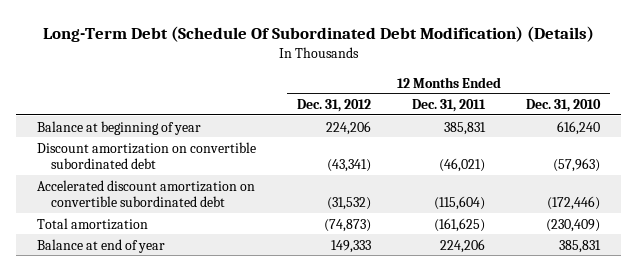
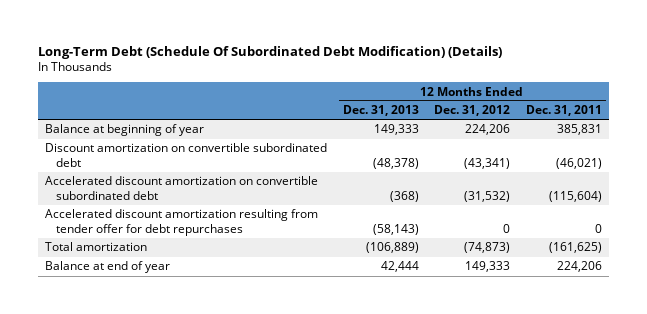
- | 12 Months Ended Dec. 31, 2012 | 12 Months Ended Dec. 31, 2011 | 12 Months Ended Dec. 31, 2010
+ | 12 Months Ended Dec. 31, 2013 | 12 Months Ended Dec. 31, 2012 | 12 Months Ended Dec. 31, 2011
+ Accelerated discount amortization resulting from tender offer for debt repurchases | (58,143) | 0 | 0

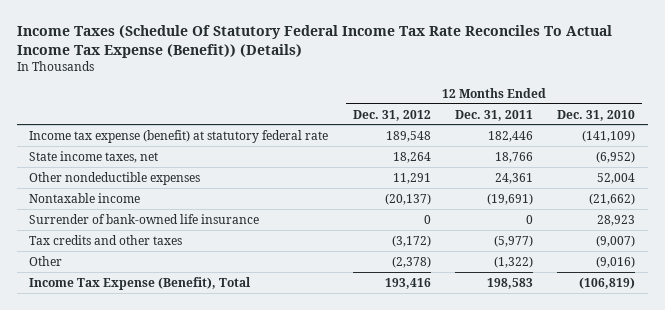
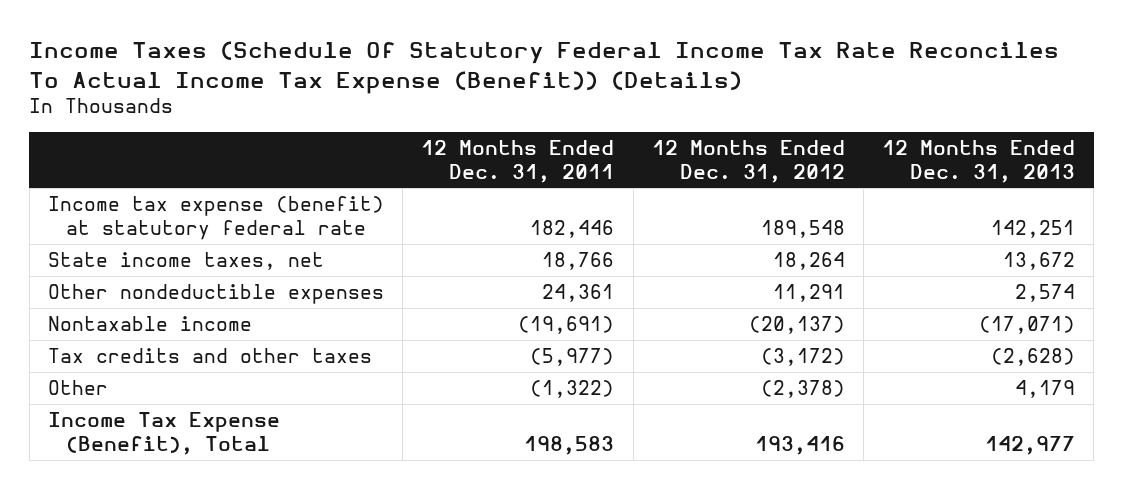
- | 12 Months Ended Dec. 31, 2012 | 12 Months Ended Dec. 31, 2011 | 12 Months Ended Dec. 31, 2010
+ | 12 Months Ended Dec. 31, 2011 | 12 Months Ended Dec. 31, 2012 | 12 Months Ended Dec. 31, 2013
- Surrender of bank-owned life insurance | 0 | 0 | 28,923

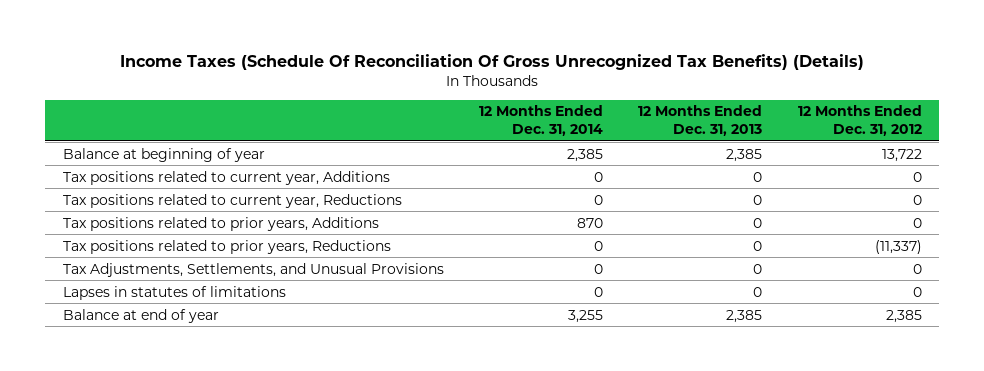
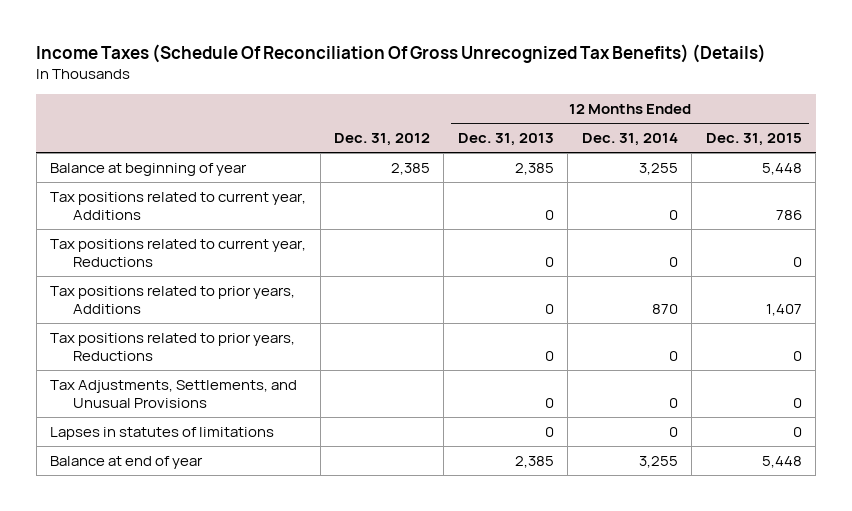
- | 12 Months Ended Dec. 31, 2014 | 12 Months Ended Dec. 31, 2013 | 12 Months Ended Dec. 31, 2012
+ | Dec. 31, 2012 | 12 Months Ended Dec. 31, 2013 | 12 Months Ended Dec. 31, 2014 | 12 Months Ended Dec. 31, 2015
- Balance at beginning of year | 2,385 | 2,385 | 13,722
+ Balance at beginning of year | 2,385 | 2,385 | 3,255 | 5,448

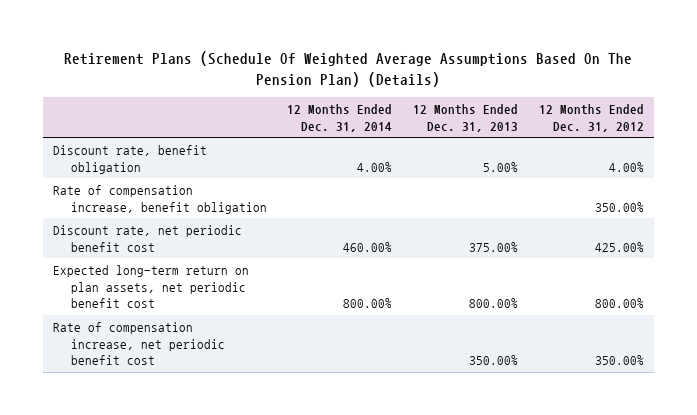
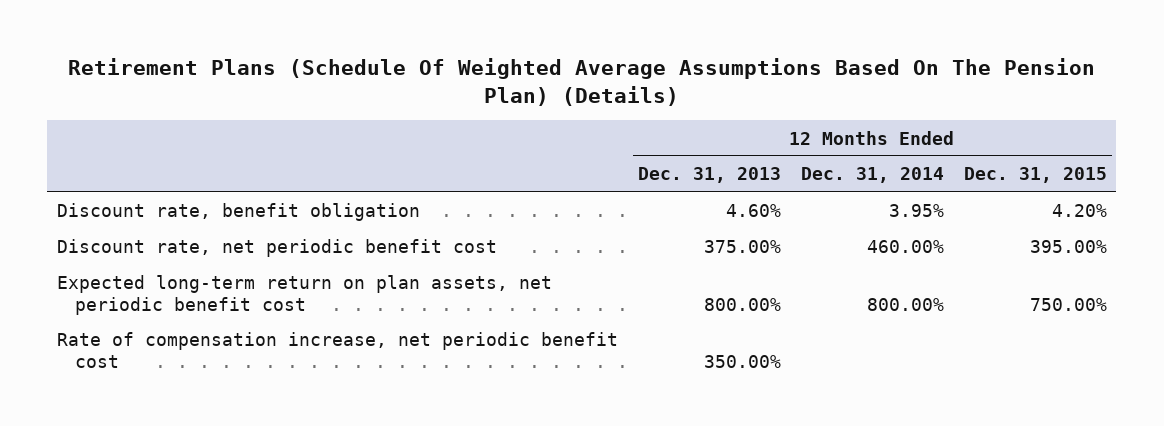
- | 12 Months Ended Dec. 31, 2014 | 12 Months Ended Dec. 31, 2013 | 12 Months Ended Dec. 31, 2012
+ | 12 Months Ended Dec. 31, 2013 | 12 Months Ended Dec. 31, 2014 | 12 Months Ended Dec. 31, 2015
- Discount rate, benefit obligation | 4.00% | 5.00% | 4.00%
- Rate of compensation increase, benefit obligation | | | 350.00%
+ Discount rate, benefit obligation | 4.60% | 3.95% | 4.20%

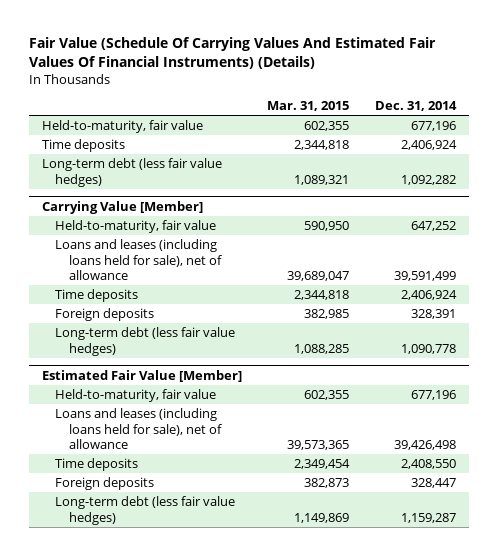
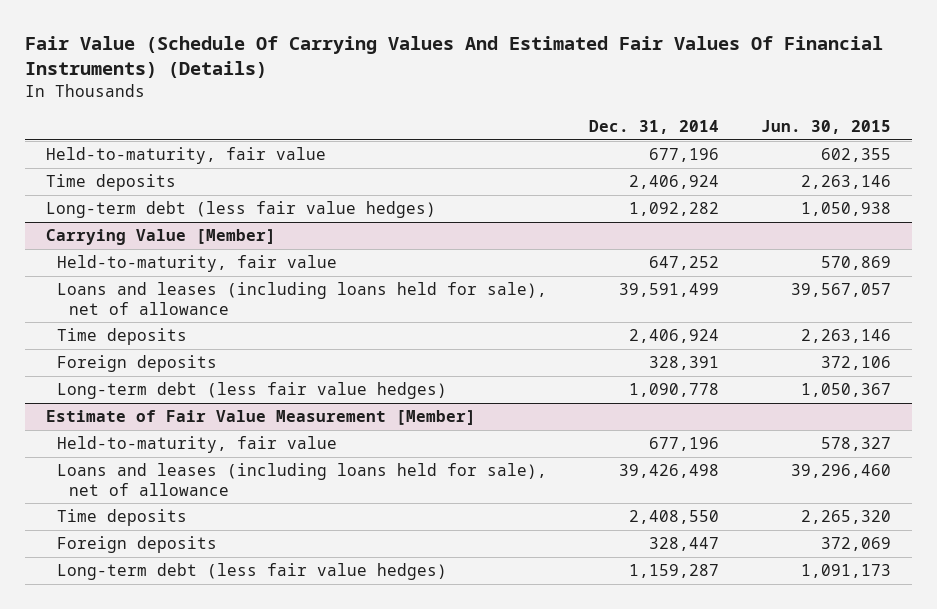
- | Mar. 31, 2015 | Dec. 31, 2014
+ | Dec. 31, 2014 | Jun. 30, 2015
- Estimated Fair Value [Member]
+ Estimate of Fair Value Measurement [Member]

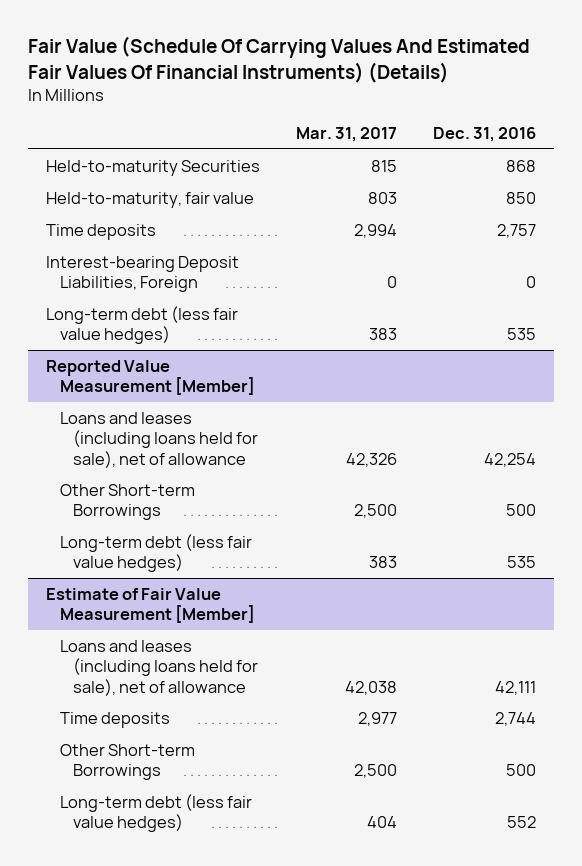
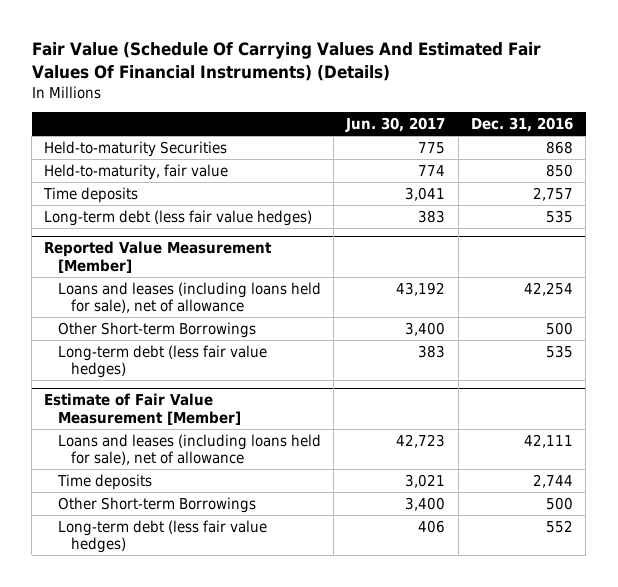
- | Mar. 31, 2017 | Dec. 31, 2016
+ | Jun. 30, 2017 | Dec. 31, 2016
- Interest-bearing Deposit Liabilities, Foreign | 0 | 0

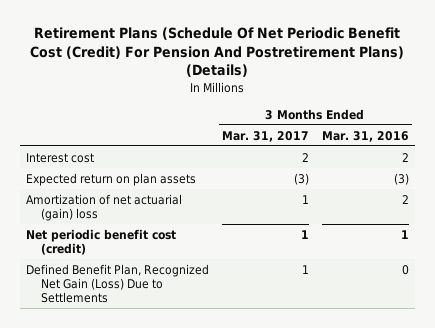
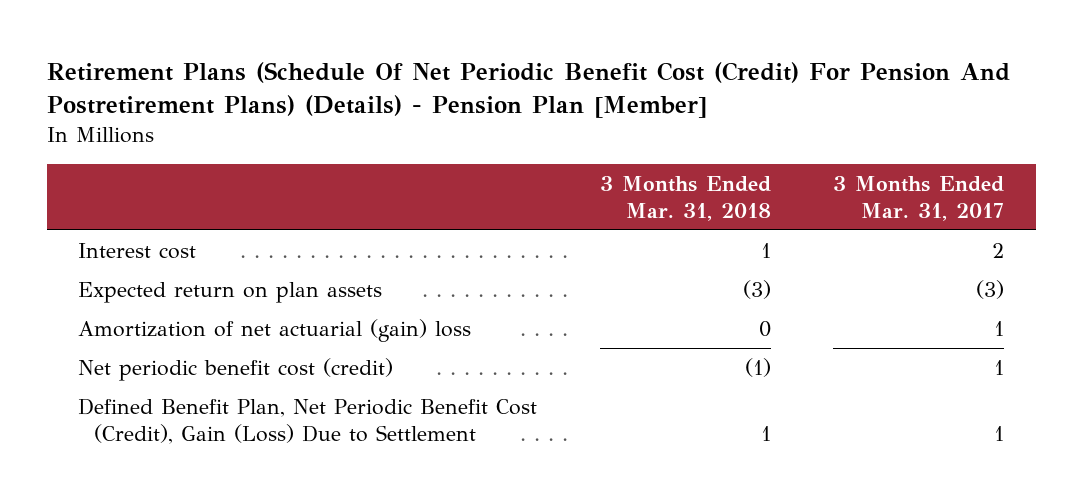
- Retirement Plans (Schedule Of Net Periodic Benefit Cost (Credit) For Pension And Postretirement Plans) (Details)
+ Retirement Plans (Schedule Of Net Periodic Benefit Cost (Credit) For Pension And Postretirement Plans) (Details) - Pension Plan [Member]
- | 3 Months Ended Mar. 31, 2017 | 3 Months Ended Mar. 31, 2016
+ | 3 Months Ended Mar. 31, 2018 | 3 Months Ended Mar. 31, 2017
- Defined Benefit Plan, Recognized Net Gain (Loss) Due to Settlements | 1 | 0
+ Defined Benefit Plan, Net Periodic Benefit Cost (Credit), Gain (Loss) Due to Settlement | 1 | 1

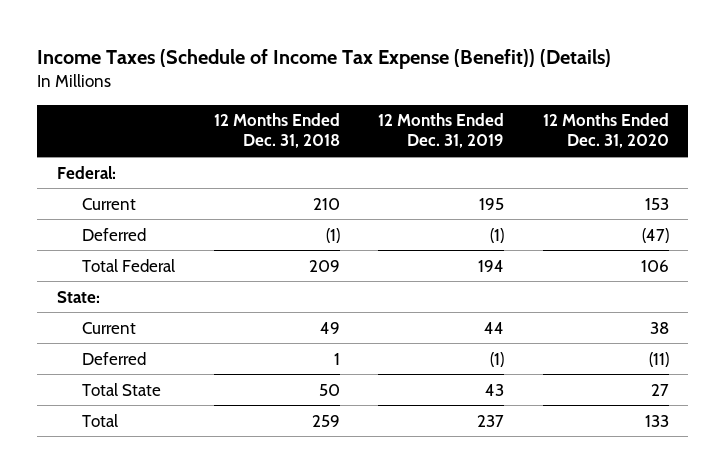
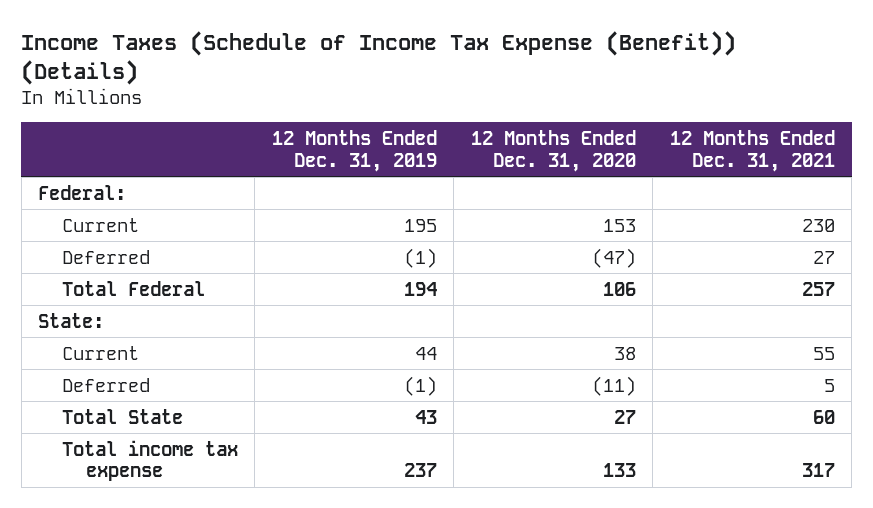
- | 12 Months Ended Dec. 31, 2018 | 12 Months Ended Dec. 31, 2019 | 12 Months Ended Dec. 31, 2020
+ | 12 Months Ended Dec. 31, 2019 | 12 Months Ended Dec. 31, 2020 | 12 Months Ended Dec. 31, 2021
- Total | 259 | 237 | 133
+ Total income tax expense | 237 | 133 | 317

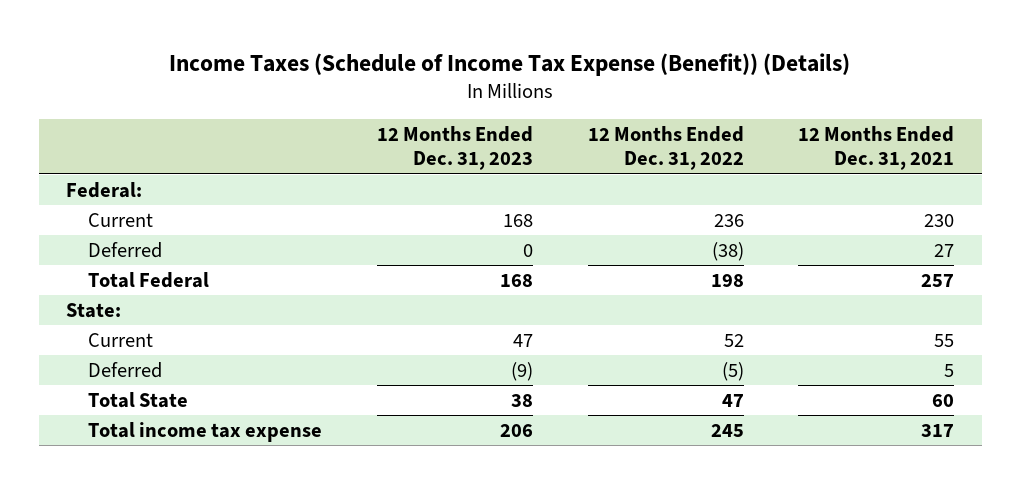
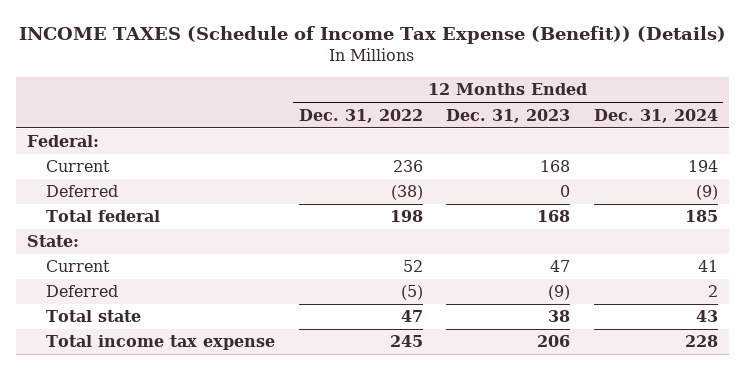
- Income Taxes (Schedule of Income Tax Expense (Benefit)) (Details)
+ INCOME TAXES (Schedule of Income Tax Expense (Benefit)) (Details)
- | 12 Months Ended Dec. 31, 2023 | 12 Months Ended Dec. 31, 2022 | 12 Months Ended Dec. 31, 2021
+ | 12 Months Ended Dec. 31, 2022 | 12 Months Ended Dec. 31, 2023 | 12 Months Ended Dec. 31, 2024
- Total Federal | 168 | 198 | 257
+ Total federal | 198 | 168 | 185
- Total State | 38 | 47 | 60
+ Total state | 47 | 38 | 43

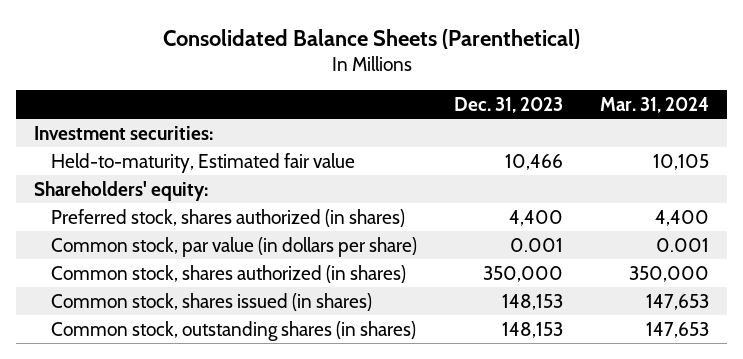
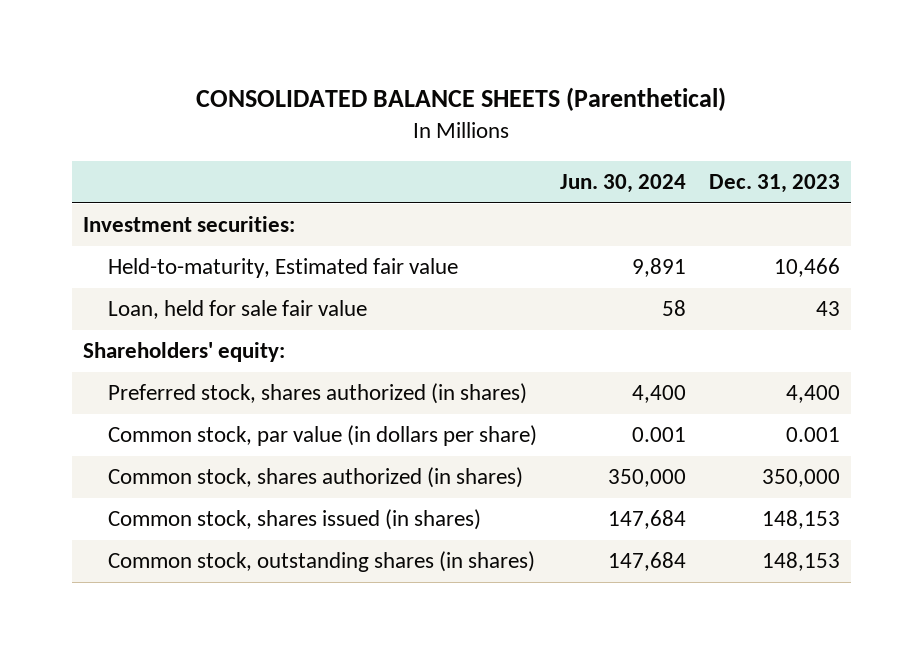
- Consolidated Balance Sheets (Parenthetical)
+ CONSOLIDATED BALANCE SHEETS (Parenthetical)
- | Dec. 31, 2023 | Mar. 31, 2024
+ | Jun. 30, 2024 | Dec. 31, 2023
+ Loan, held for sale fair value | 58 | 43

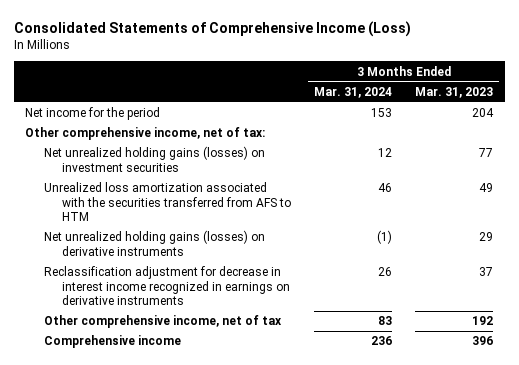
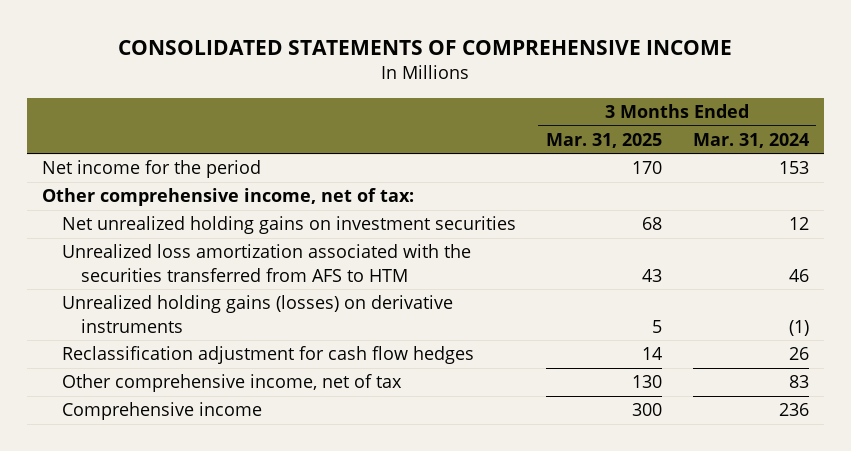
- Consolidated Statements of Comprehensive Income (Loss)
+ CONSOLIDATED STATEMENTS OF COMPREHENSIVE INCOME
- | 3 Months Ended Mar. 31, 2024 | 3 Months Ended Mar. 31, 2023
+ | 3 Months Ended Mar. 31, 2025 | 3 Months Ended Mar. 31, 2024
- Net unrealized holding gains (losses) on investment securities | 12 | 77
+ Net unrealized holding gains on investment securities | 68 | 12
- Net unrealized holding gains (losses) on derivative instruments | (1) | 29
- Reclassification adjustment for decrease in interest income recognized in earnings on derivative instruments | 26 | 37
+ Unrealized holding gains (losses) on derivative instruments | 5 | (1)
+ Reclassification adjustment for cash flow hedges | 14 | 26

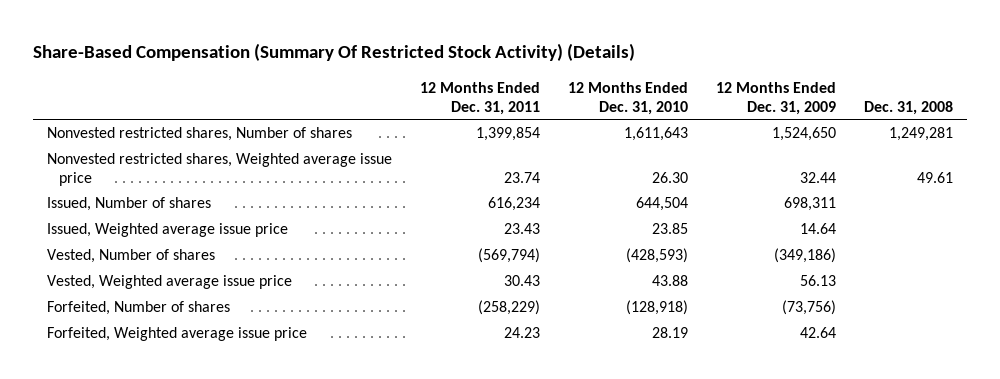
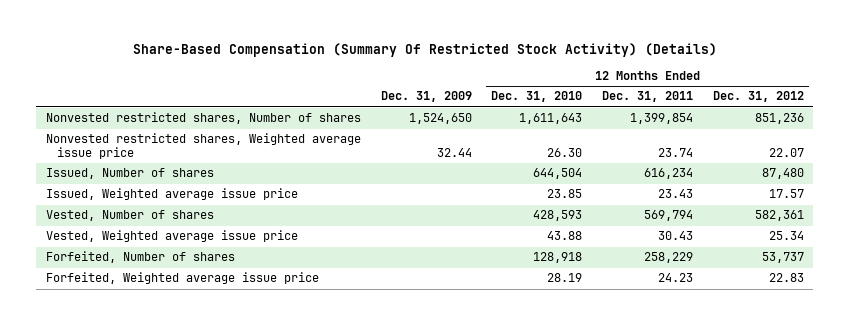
- | 12 Months Ended Dec. 31, 2011 | 12 Months Ended Dec. 31, 2010 | 12 Months Ended Dec. 31, 2009 | Dec. 31, 2008
+ | Dec. 31, 2009 | 12 Months Ended Dec. 31, 2010 | 12 Months Ended Dec. 31, 2011 | 12 Months Ended Dec. 31, 2012
- Vested, Number of shares | (569,794) | (428,593) | (349,186) |
+ Vested, Number of shares | | 428,593 | 569,794 | 582,361
- Forfeited, Number of shares | (258,229) | (128,918) | (73,756) |
+ Forfeited, Number of shares | | 128,918 | 258,229 | 53,737

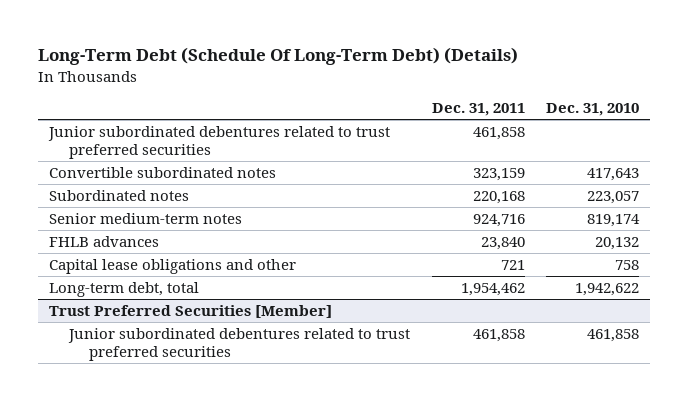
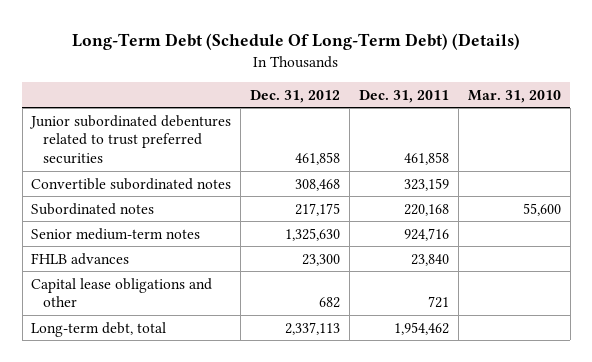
- | Dec. 31, 2011 | Dec. 31, 2010
+ | Dec. 31, 2012 | Dec. 31, 2011 | Mar. 31, 2010
- Trust Preferred Securities [Member]
- Junior subordinated debentures related to trust preferred securities | 461,858 | 461,858

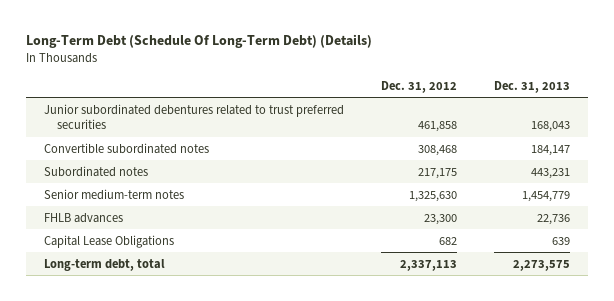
- | Dec. 31, 2012 | Dec. 31, 2011 | Mar. 31, 2010
+ | Dec. 31, 2012 | Dec. 31, 2013
- Capital lease obligations and other | 682 | 721 |
+ Capital Lease Obligations | 682 | 639

